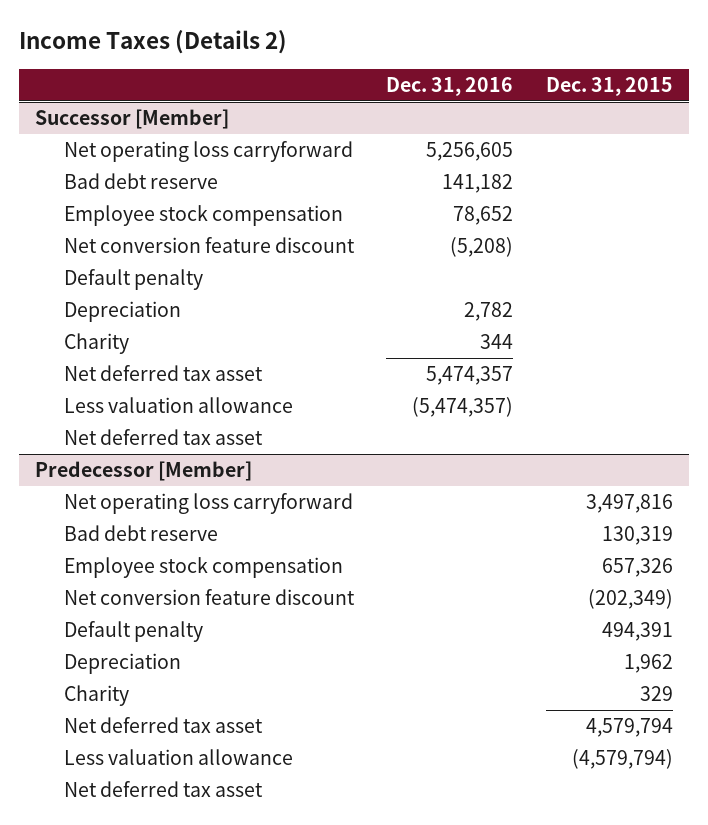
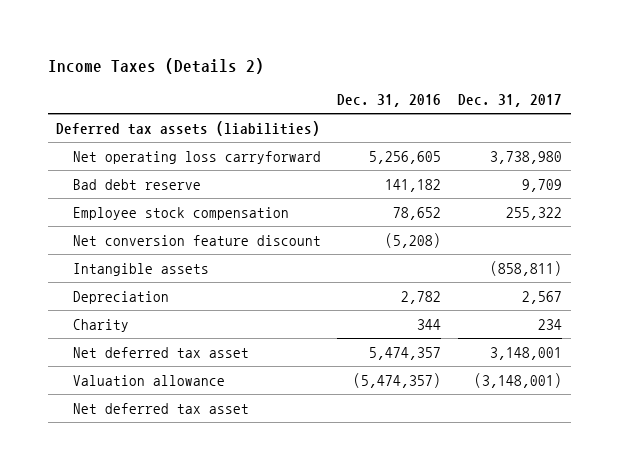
- | Dec. 31, 2016 | Dec. 31, 2015
+ | Dec. 31, 2016 | Dec. 31, 2017
- Successor [Member]
+ Deferred tax assets (liabilities)
- Default penalty
+ Intangible assets | | (858,811)
- Less valuation allowance | (5,474,357) |
+ Valuation allowance | (5,474,357) | (3,148,001)
- Predecessor [Member]
- Net operating loss carryforward | | 3,497,816
- Bad debt reserve | | 130,319
- Employee stock compensation | | 657,326
- Net conversion feature discount | | (202,349)
- Default penalty | | 494,391
- Depreciation | | 1,962
- Charity | | 329
- Net deferred tax asset | | 4,579,794
- Less valuation allowance | | (4,579,794)
- Net deferred tax asset

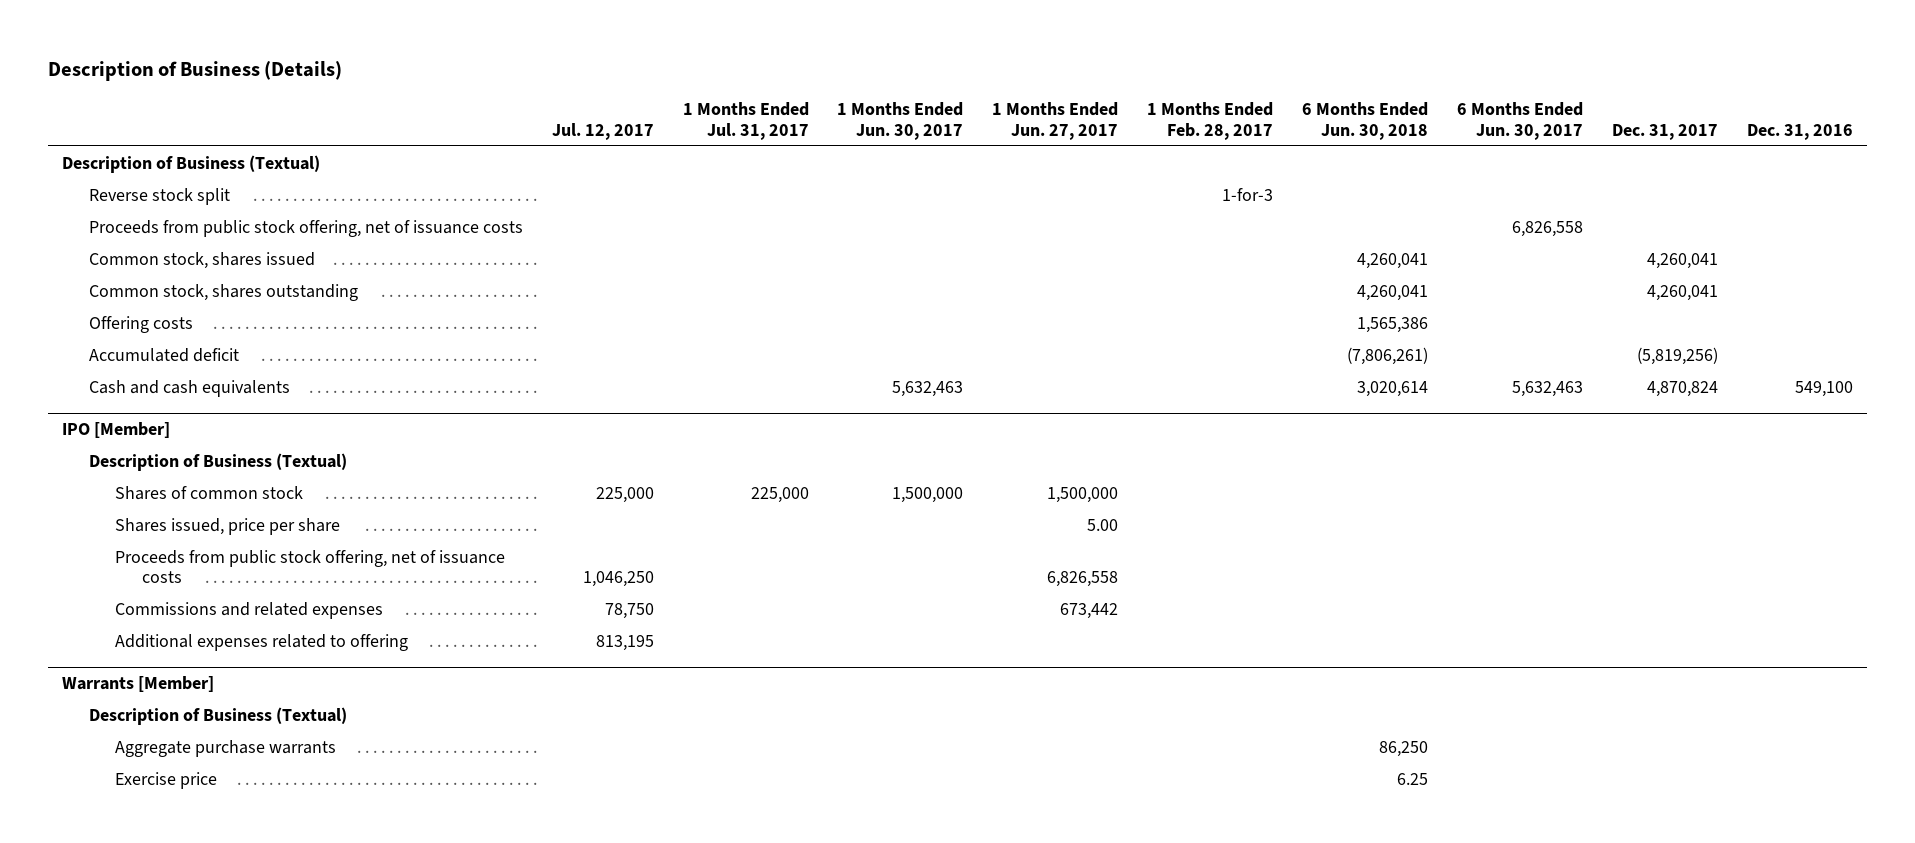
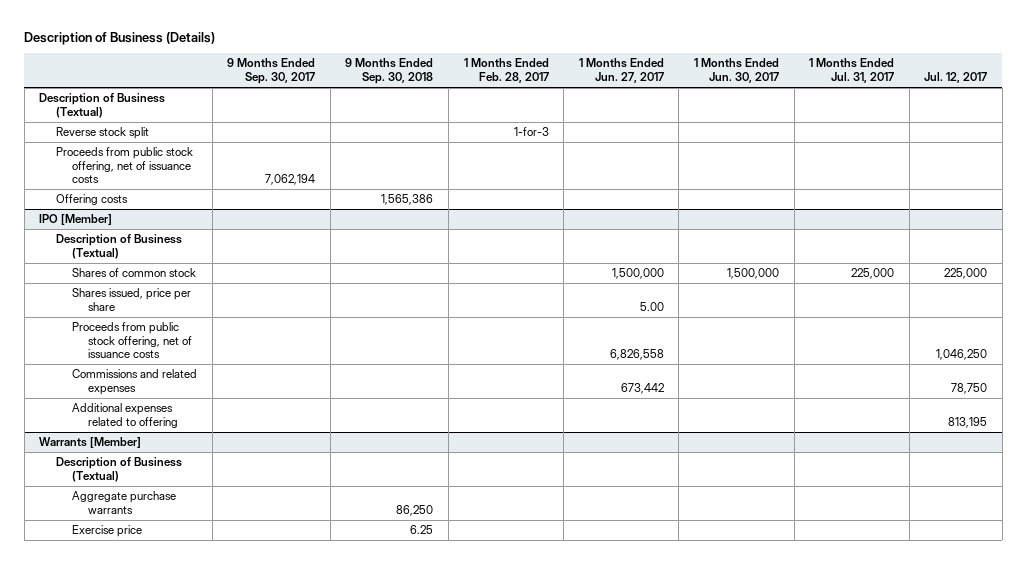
- | Jul. 12, 2017 | 1 Months Ended Jul. 31, 2017 | 1 Months Ended Jun. 30, 2017 | 1 Months Ended Jun. 27, 2017 | 1 Months Ended Feb. 28, 2017 | 6 Months Ended Jun. 30, 2018 | 6 Months Ended Jun. 30, 2017 | Dec. 31, 2017 | Dec. 31, 2016
+ | 9 Months Ended Sep. 30, 2017 | 9 Months Ended Sep. 30, 2018 | 1 Months Ended Feb. 28, 2017 | 1 Months Ended Jun. 27, 2017 | 1 Months Ended Jun. 30, 2017 | 1 Months Ended Jul. 31, 2017 | Jul. 12, 2017
- Common stock, shares issued | | | | | | 4,260,041 | | 4,260,041 |
- Common stock, shares outstanding | | | | | | 4,260,041 | | 4,260,041 |
- Accumulated deficit | | | | | | (7,806,261) | | (5,819,256) |
- Cash and cash equivalents | | | 5,632,463 | | | 3,020,614 | 5,632,463 | 4,870,824 | 549,100

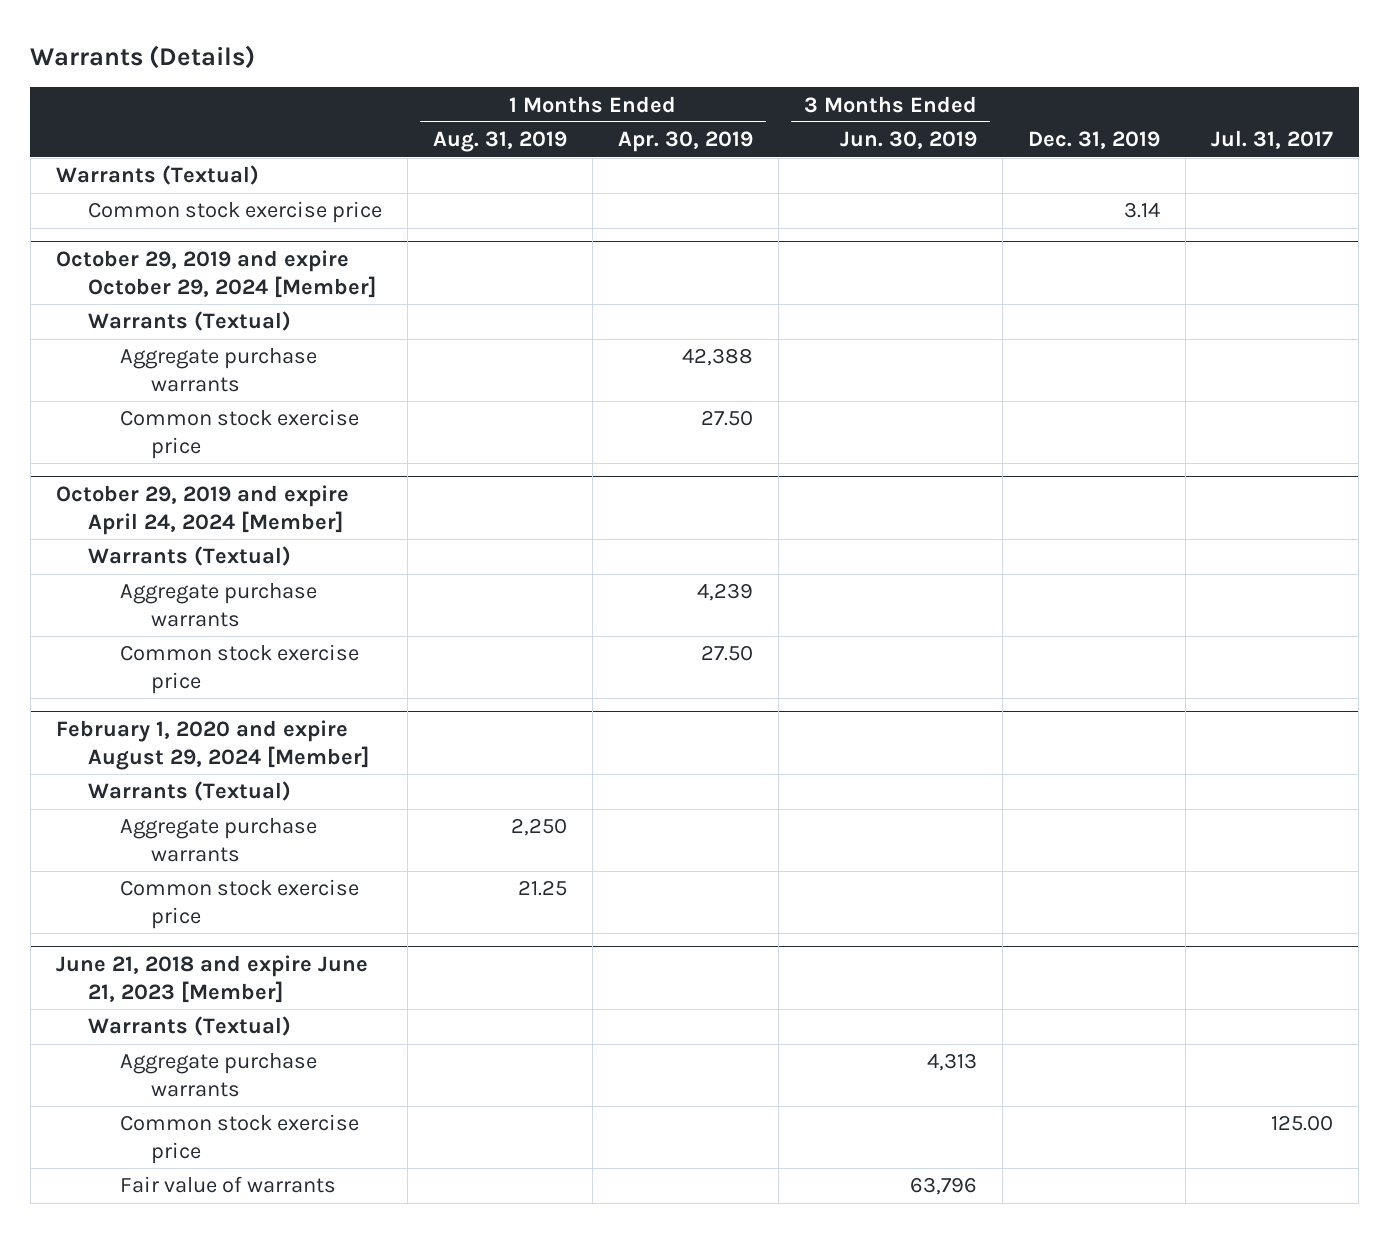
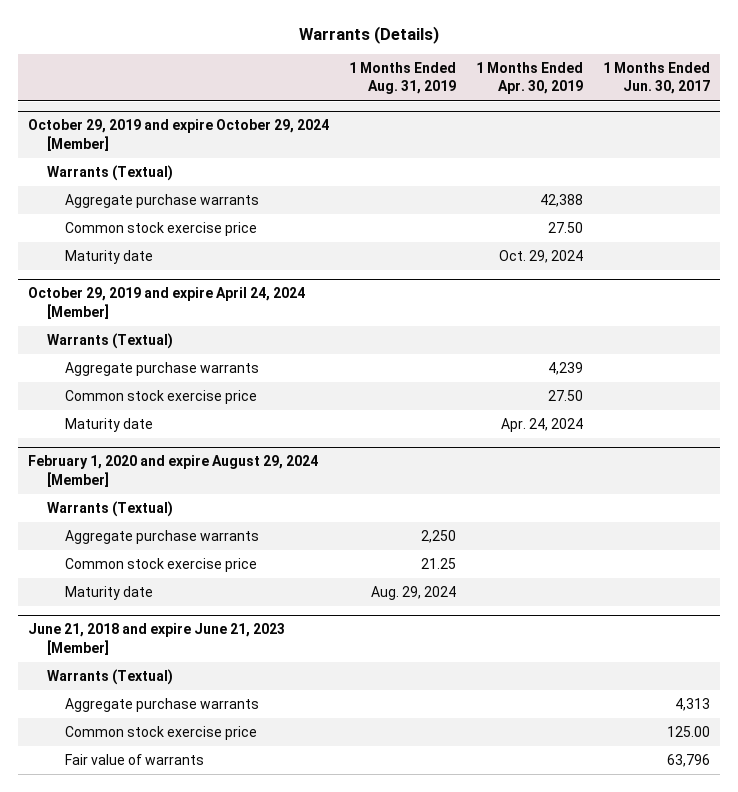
- | 1 Months Ended Aug. 31, 2019 | 1 Months Ended Apr. 30, 2019 | 3 Months Ended Jun. 30, 2019 | Dec. 31, 2019 | Jul. 31, 2017
+ | 1 Months Ended Aug. 31, 2019 | 1 Months Ended Apr. 30, 2019 | 1 Months Ended Jun. 30, 2017
- Warrants (Textual)
- Common stock exercise price | | | | 3.14 |
@ October 29, 2019 and expire October 29, 2024 [Member]
+ Maturity date | | Oct. 29, 2024 |
@ October 29, 2019 and expire April 24, 2024 [Member]
+ Maturity date | | Apr. 24, 2024 |
@ February 1, 2020 and expire August 29, 2024 [Member]
+ Maturity date | Aug. 29, 2024 | |

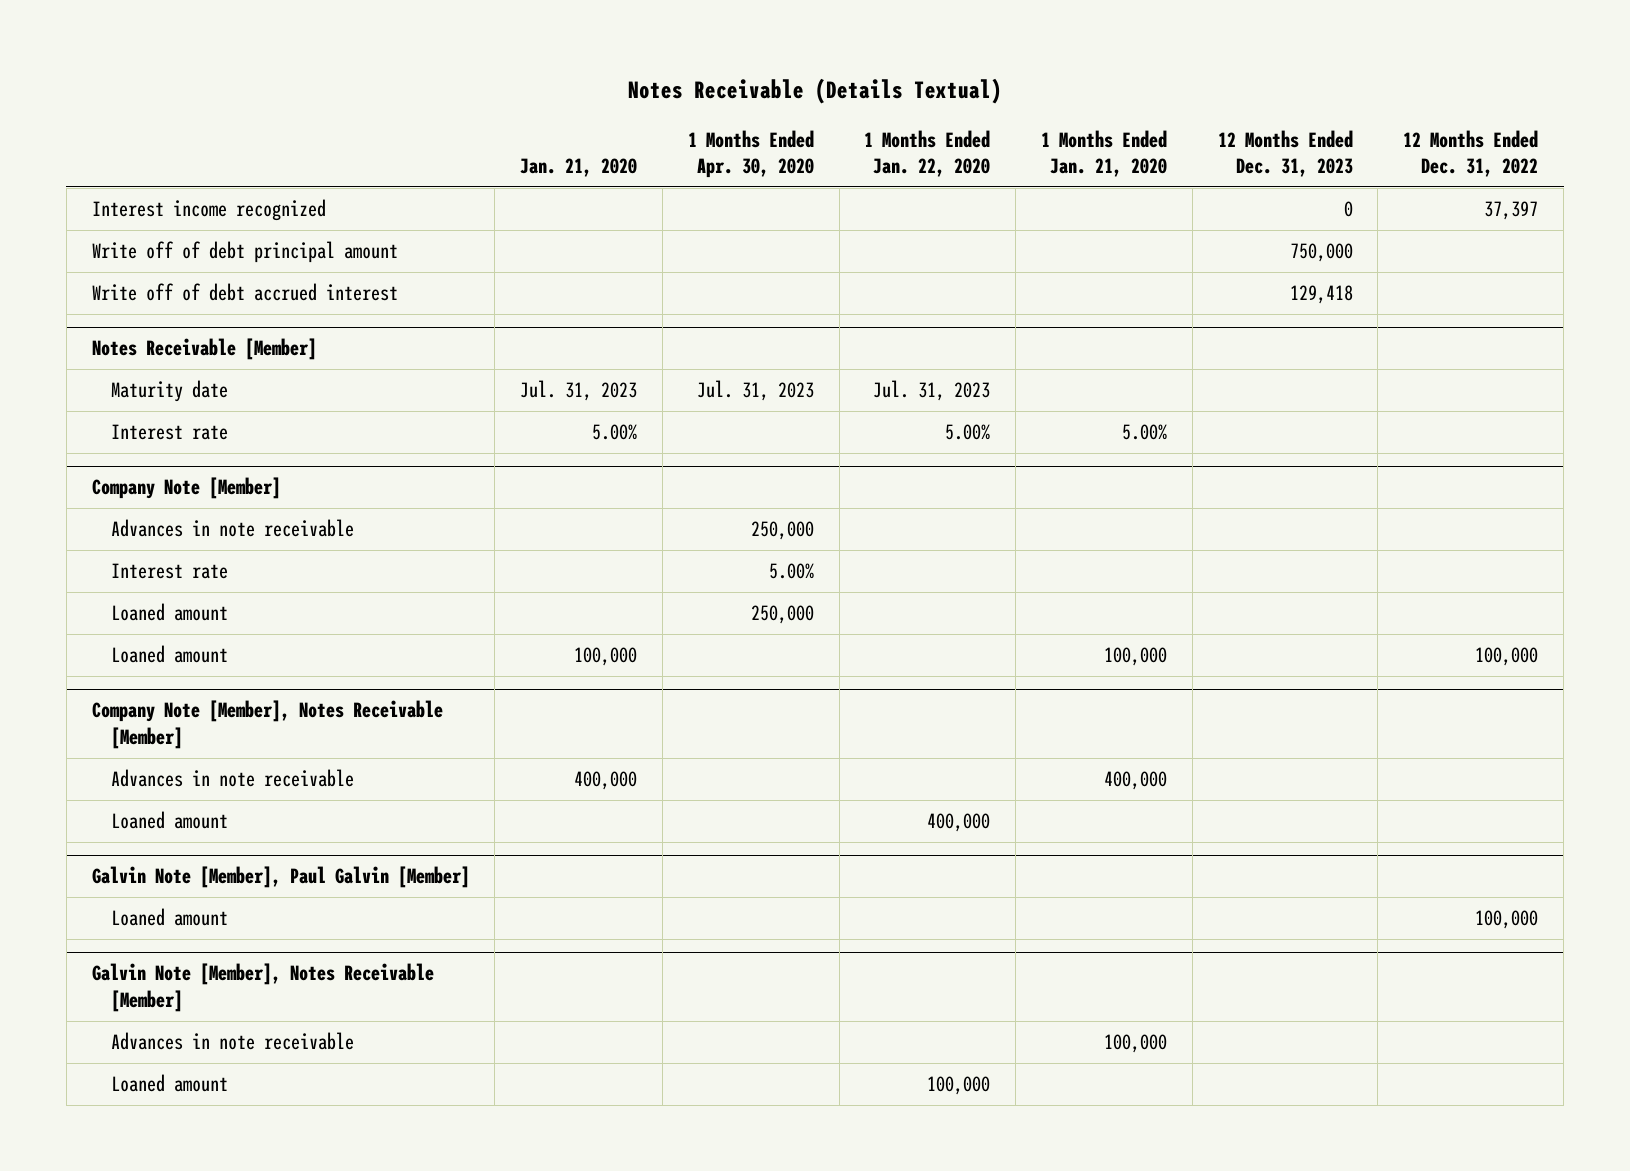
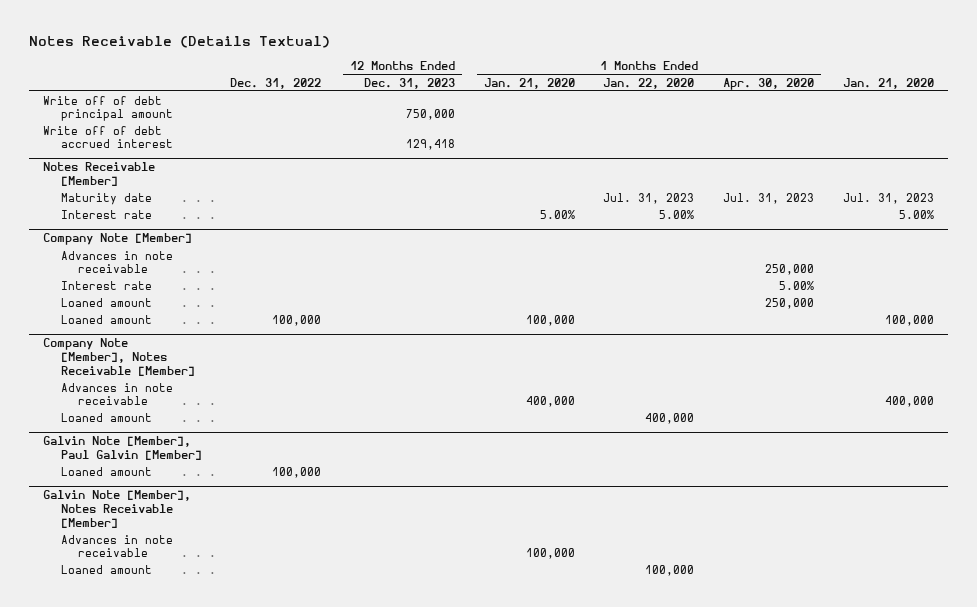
- | Jan. 21, 2020 | 1 Months Ended Apr. 30, 2020 | 1 Months Ended Jan. 22, 2020 | 1 Months Ended Jan. 21, 2020 | 12 Months Ended Dec. 31, 2023 | 12 Months Ended Dec. 31, 2022
+ | Dec. 31, 2022 | 12 Months Ended Dec. 31, 2023 | 1 Months Ended Jan. 21, 2020 | 1 Months Ended Jan. 22, 2020 | 1 Months Ended Apr. 30, 2020 | Jan. 21, 2020
- Interest income recognized | | | | | 0 | 37,397

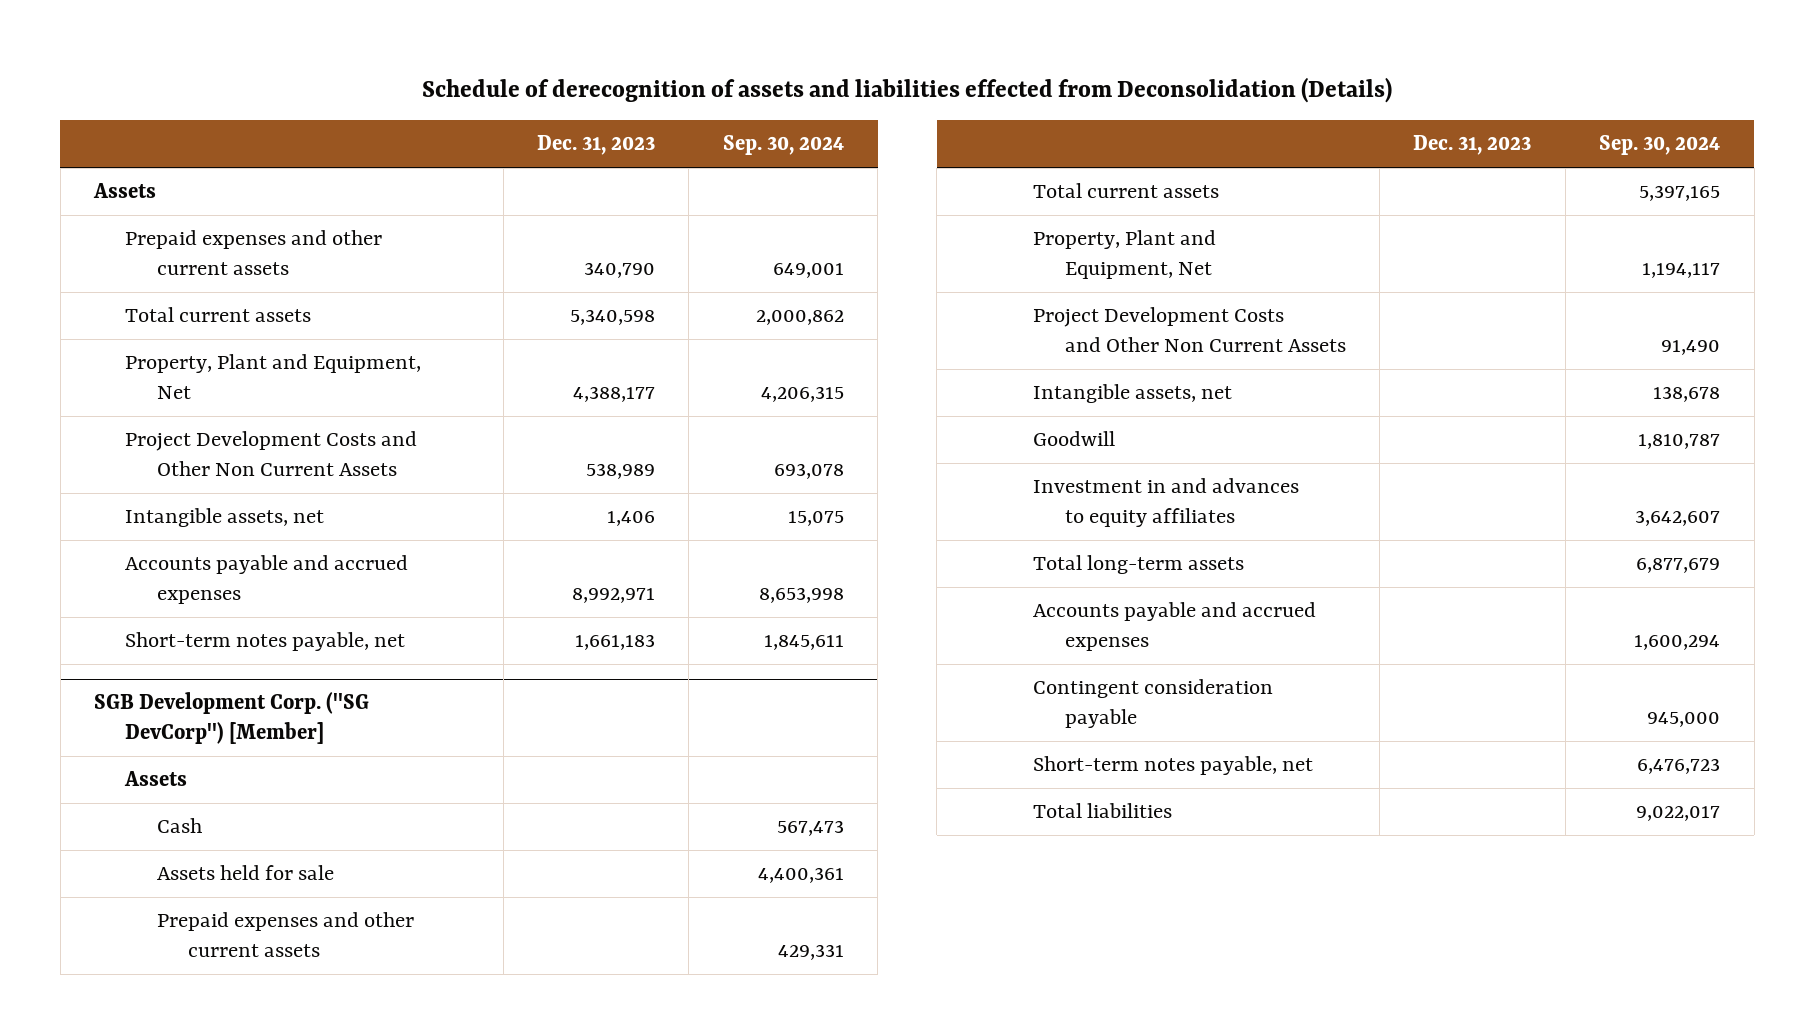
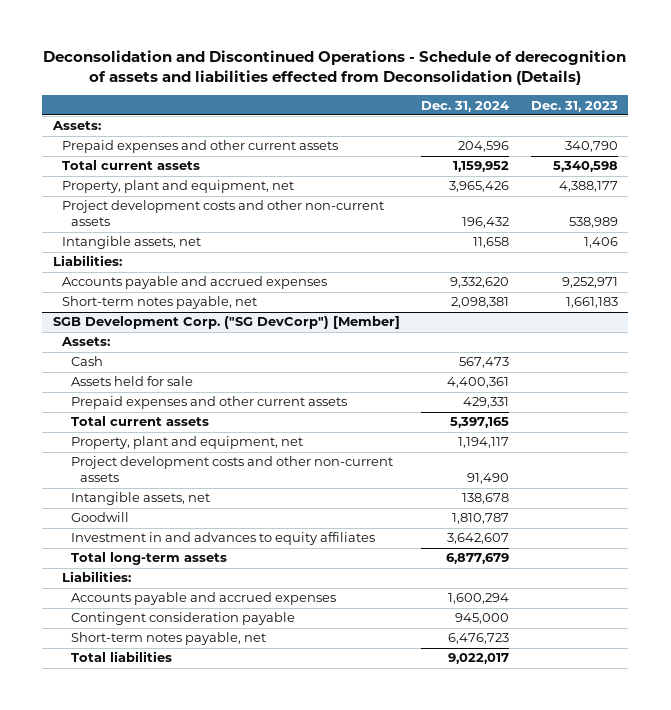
- Schedule of derecognition of assets and liabilities effected from Deconsolidation (Details)
+ Deconsolidation and Discontinued Operations - Schedule of derecognition of assets and liabilities effected from Deconsolidation (Details)
- | Dec. 31, 2023 | Sep. 30, 2024
+ | Dec. 31, 2024 | Dec. 31, 2023
- Assets
+ Assets:
- Property, Plant and Equipment, Net | 4,388,177 | 4,206,315
- Project Development Costs and Other Non Current Assets | 538,989 | 693,078
+ Property, plant and equipment, net | 3,965,426 | 4,388,177
+ Project development costs and other non-current assets | 196,432 | 538,989
- Accounts payable and accrued expenses | 8,992,971 | 8,653,998
+ Liabilities:
+ Accounts payable and accrued expenses | 9,332,620 | 9,252,971
@ SGB Development Corp. ("SG DevCorp") [Member]
- Assets
+ Assets:
- Property, Plant and Equipment, Net | | 1,194,117
- Project Development Costs and Other Non Current Assets | | 91,490
+ Property, plant and equipment, net | 1,194,117 |
+ Project development costs and other non-current assets | 91,490 |
+ Liabilities:

